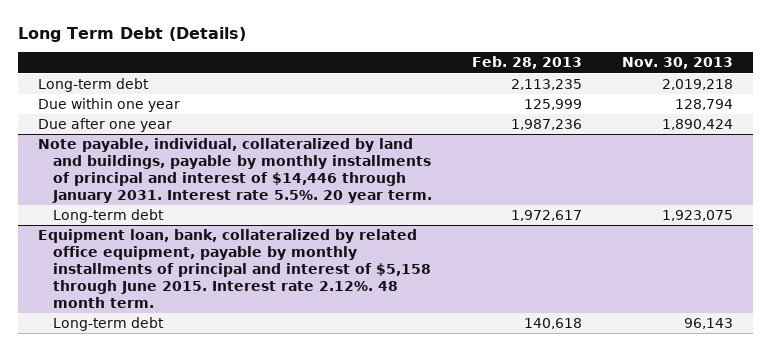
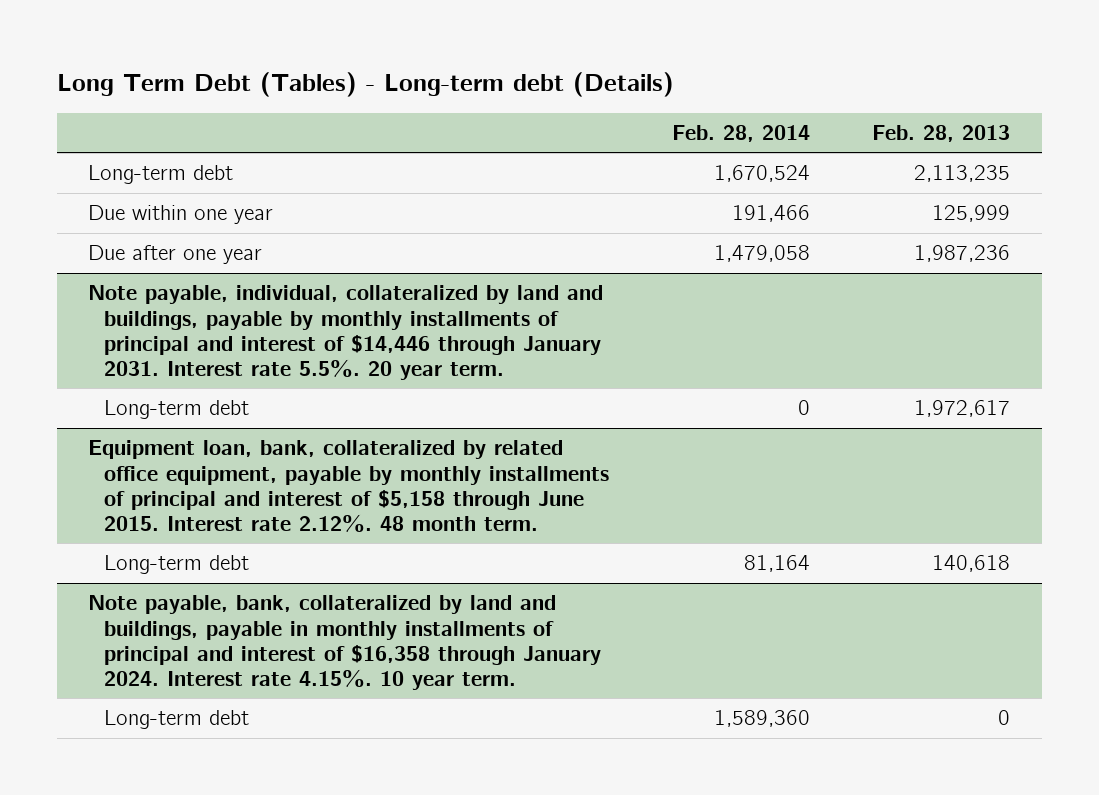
- Long Term Debt (Details)
+ Long Term Debt (Tables) - Long-term debt (Details)
- | Feb. 28, 2013 | Nov. 30, 2013
+ | Feb. 28, 2014 | Feb. 28, 2013
+ Note payable, bank, collateralized by land and buildings, payable in monthly installments of principal and interest of $16,358 through January 2024. Interest rate 4.15%. 10 year term.
+ Long-term debt | 1,589,360 | 0

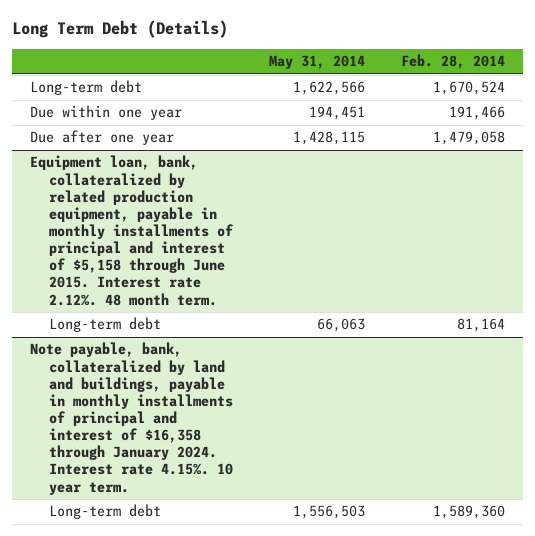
- Long Term Debt (Tables) - Long-term debt (Details)
+ Long Term Debt (Details)
- | Feb. 28, 2014 | Feb. 28, 2013
+ | May 31, 2014 | Feb. 28, 2014
- Note payable, individual, collateralized by land and buildings, payable by monthly installments of principal and interest of $14,446 through January 2031. Interest rate 5.5%. 20 year term.
- Long-term debt | 0 | 1,972,617
- Equipment loan, bank, collateralized by related office equipment, payable by monthly installments of principal and interest of $5,158 through June 2015. Interest rate 2.12%. 48 month term.
+ Equipment loan, bank, collateralized by related production equipment, payable in monthly installments of principal and interest of $5,158 through June 2015. Interest rate 2.12%. 48 month term.

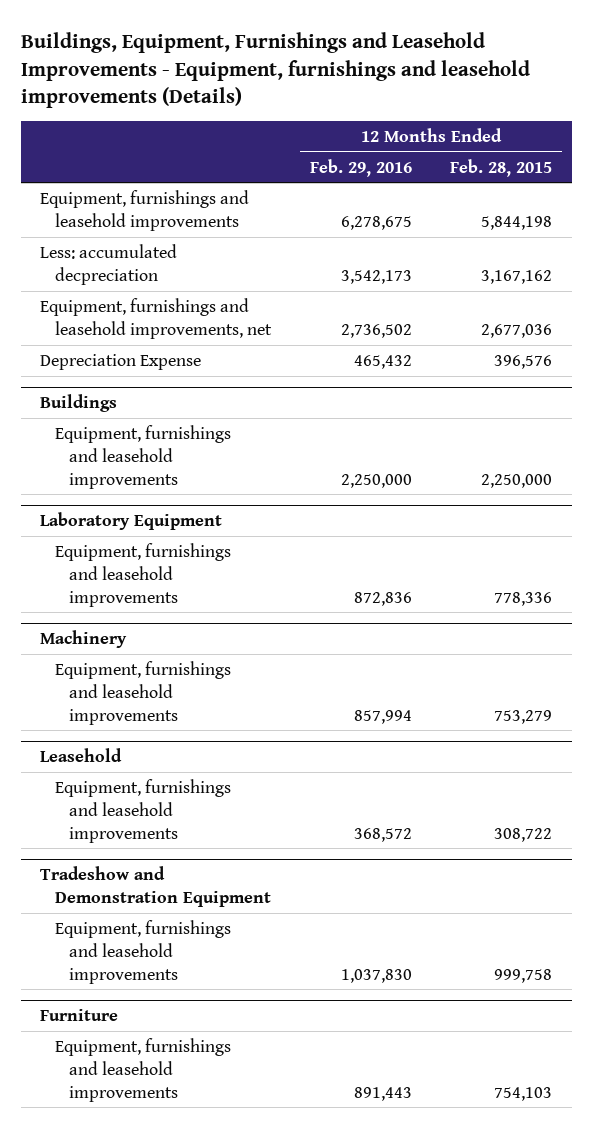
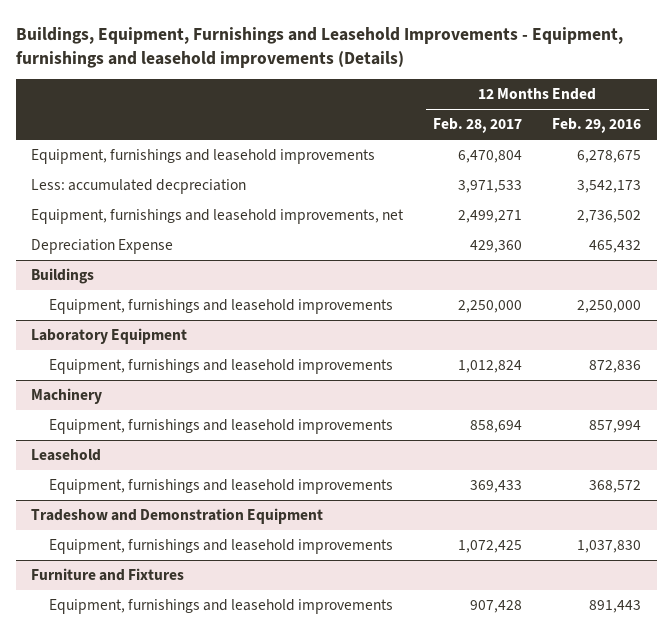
- | 12 Months Ended Feb. 29, 2016 | 12 Months Ended Feb. 28, 2015
+ | 12 Months Ended Feb. 28, 2017 | 12 Months Ended Feb. 29, 2016
- Furniture
+ Furniture and Fixtures

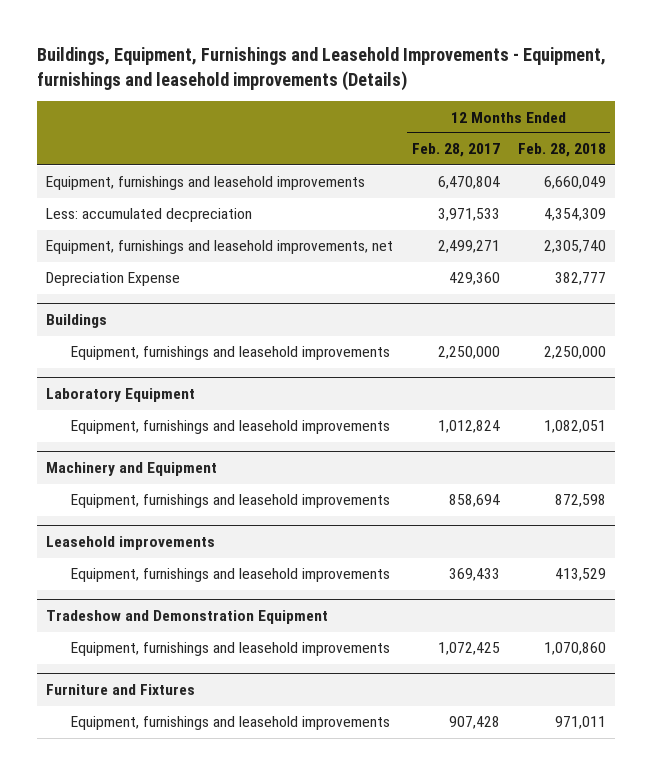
- | 12 Months Ended Feb. 28, 2017 | 12 Months Ended Feb. 29, 2016
+ | 12 Months Ended Feb. 28, 2017 | 12 Months Ended Feb. 28, 2018
- Machinery
+ Machinery and Equipment
- Leasehold
+ Leasehold improvements

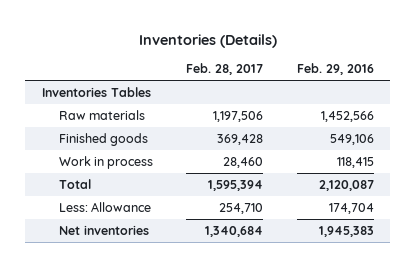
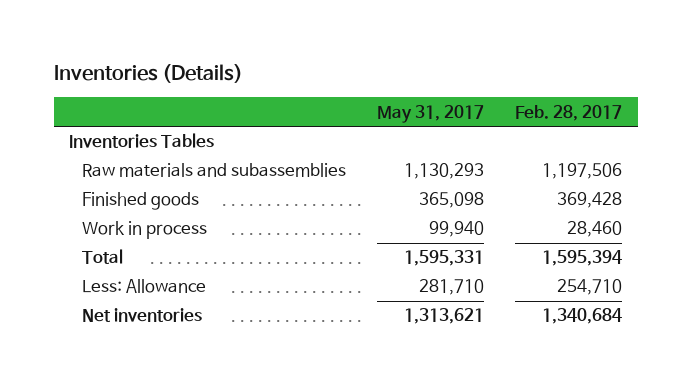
- | Feb. 28, 2017 | Feb. 29, 2016
+ | May 31, 2017 | Feb. 28, 2017
- Raw materials | 1,197,506 | 1,452,566
+ Raw materials and subassemblies | 1,130,293 | 1,197,506

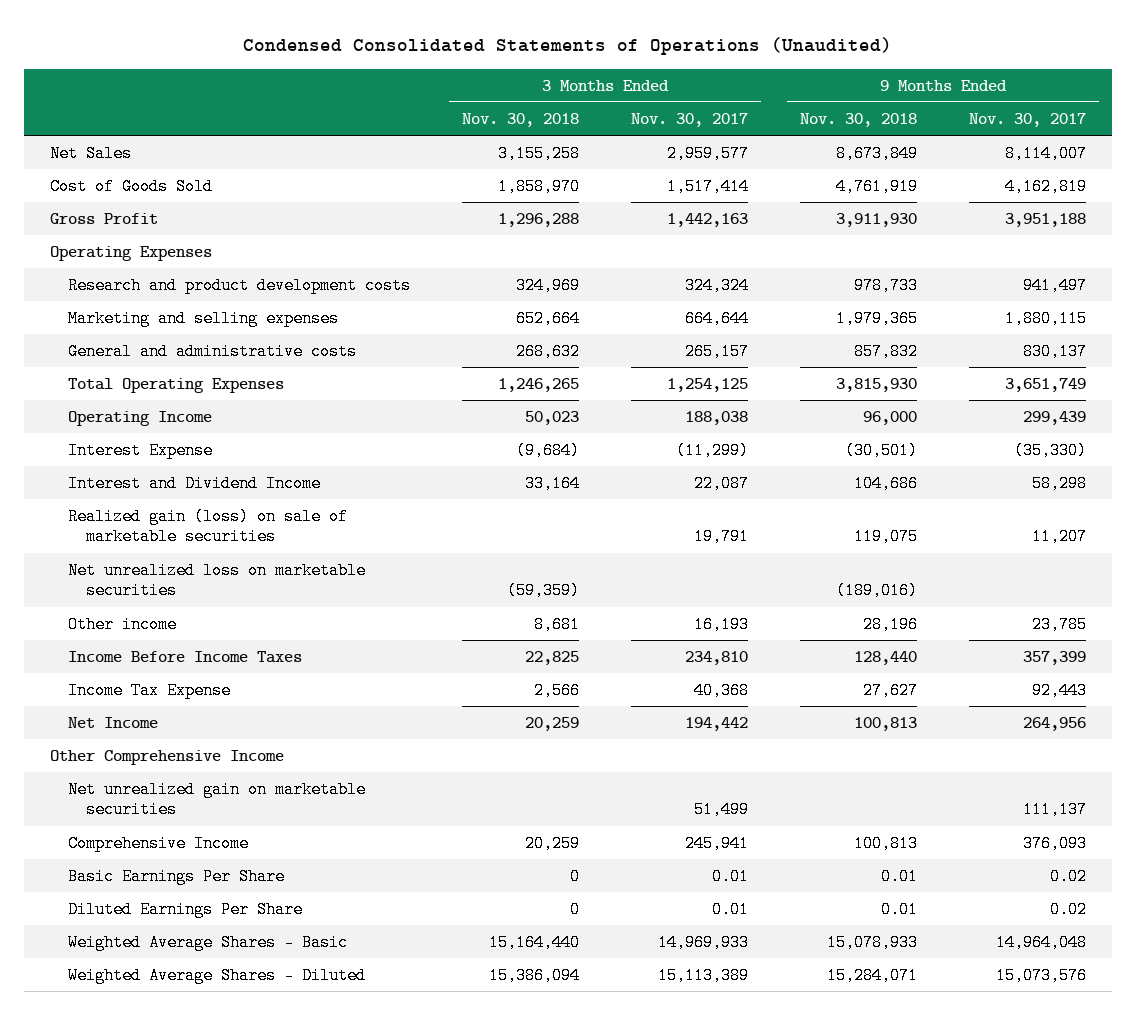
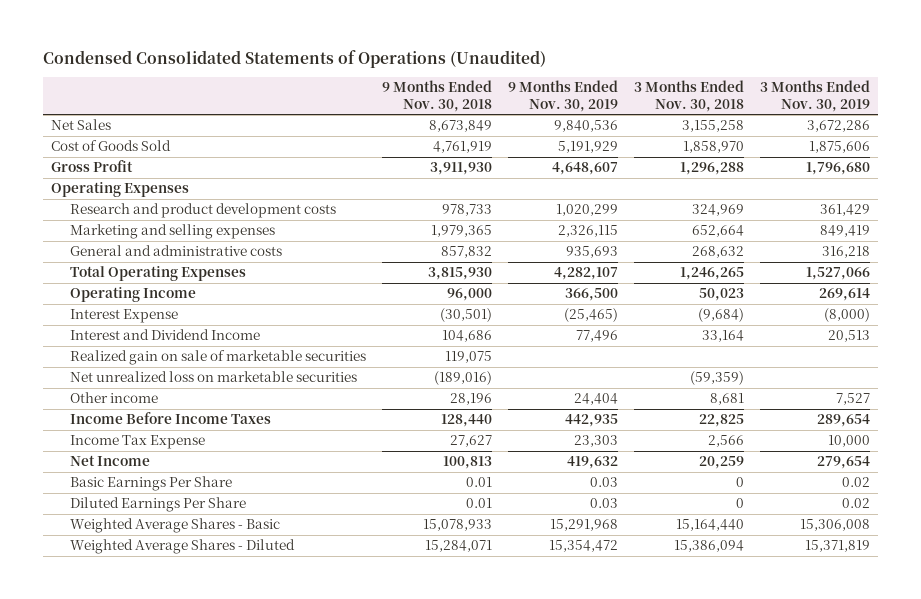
- | 3 Months Ended Nov. 30, 2018 | 3 Months Ended Nov. 30, 2017 | 9 Months Ended Nov. 30, 2018 | 9 Months Ended Nov. 30, 2017
+ | 9 Months Ended Nov. 30, 2018 | 9 Months Ended Nov. 30, 2019 | 3 Months Ended Nov. 30, 2018 | 3 Months Ended Nov. 30, 2019
- Realized gain (loss) on sale of marketable securities | | 19,791 | 119,075 | 11,207
+ Realized gain on sale of marketable securities | 119,075 | | |
- Other Comprehensive Income
- Net unrealized gain on marketable securities | | 51,499 | | 111,137
- Comprehensive Income | 20,259 | 245,941 | 100,813 | 376,093

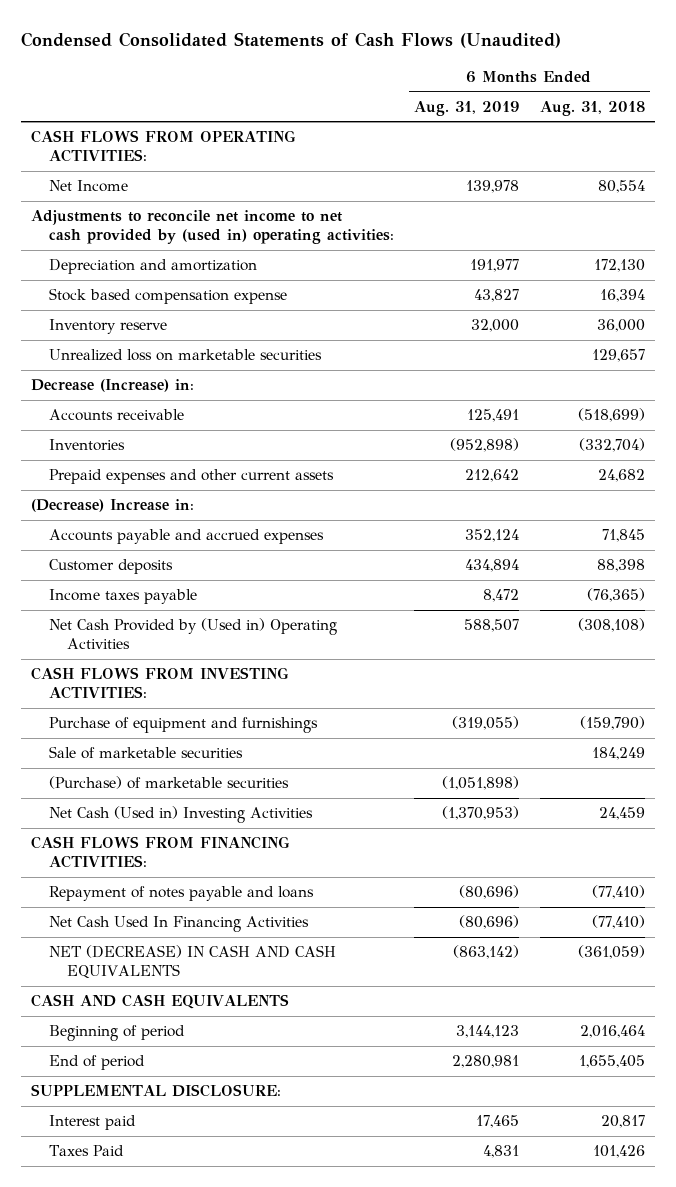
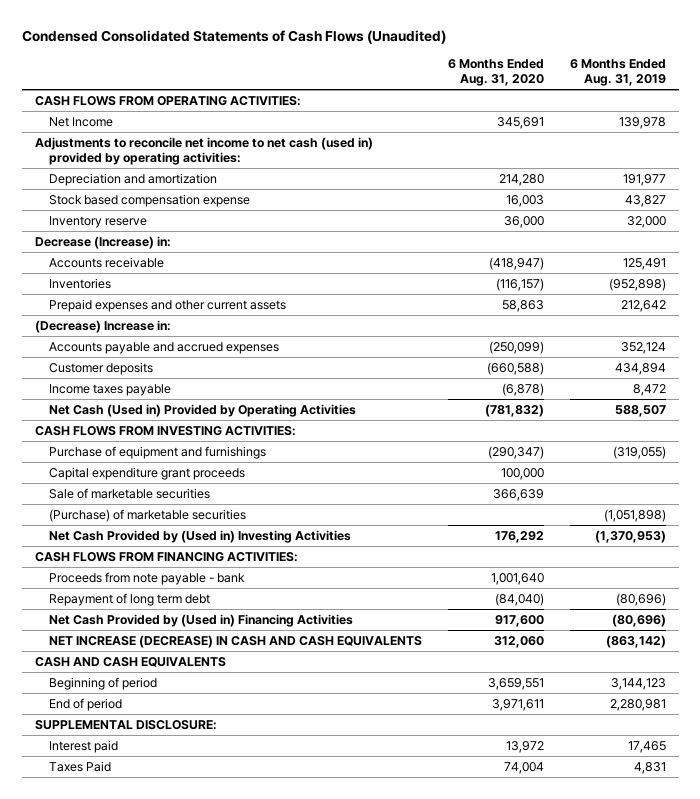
- | 6 Months Ended Aug. 31, 2019 | 6 Months Ended Aug. 31, 2018
+ | 6 Months Ended Aug. 31, 2020 | 6 Months Ended Aug. 31, 2019
- Adjustments to reconcile net income to net cash provided by (used in) operating activities:
+ Adjustments to reconcile net income to net cash (used in) provided by operating activities:
- Unrealized loss on marketable securities | | 129,657
- Net Cash Provided by (Used in) Operating Activities | 588,507 | (308,108)
+ Net Cash (Used in) Provided by Operating Activities | (781,832) | 588,507
+ Capital expenditure grant proceeds | 100,000 |
- Net Cash (Used in) Investing Activities | (1,370,953) | 24,459
+ Net Cash Provided by (Used in) Investing Activities | 176,292 | (1,370,953)
- Repayment of notes payable and loans | (80,696) | (77,410)
- Net Cash Used In Financing Activities | (80,696) | (77,410)
- NET (DECREASE) IN CASH AND CASH EQUIVALENTS | (863,142) | (361,059)
+ Proceeds from note payable - bank | 1,001,640 |
+ Repayment of long term debt | (84,040) | (80,696)
+ Net Cash Provided by (Used in) Financing Activities | 917,600 | (80,696)
+ NET INCREASE (DECREASE) IN CASH AND CASH EQUIVALENTS | 312,060 | (863,142)

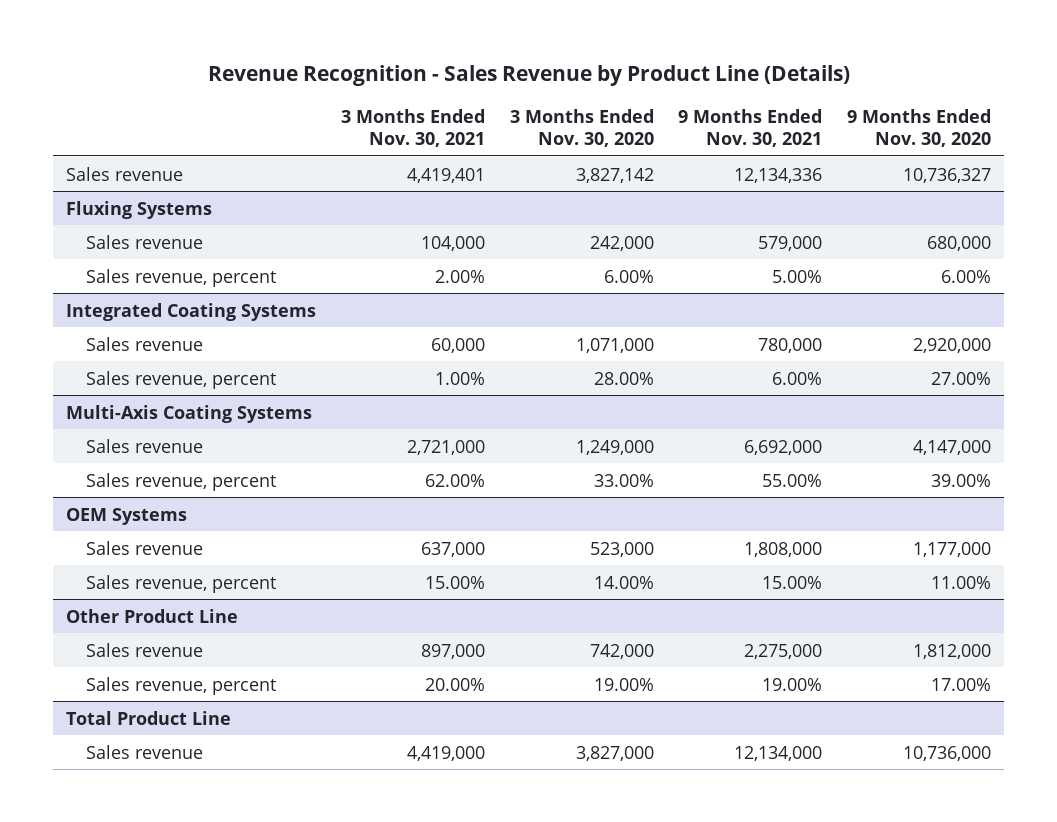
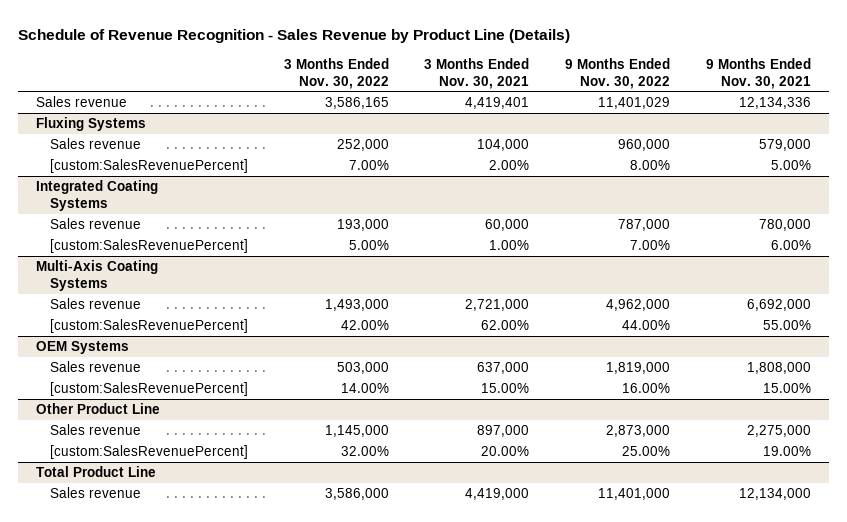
- Revenue Recognition - Sales Revenue by Product Line (Details)
+ Schedule of Revenue Recognition - Sales Revenue by Product Line (Details)
- | 3 Months Ended Nov. 30, 2021 | 3 Months Ended Nov. 30, 2020 | 9 Months Ended Nov. 30, 2021 | 9 Months Ended Nov. 30, 2020
+ | 3 Months Ended Nov. 30, 2022 | 3 Months Ended Nov. 30, 2021 | 9 Months Ended Nov. 30, 2022 | 9 Months Ended Nov. 30, 2021
@ Fluxing Systems
- Sales revenue, percent | 2.00% | 6.00% | 5.00% | 6.00%
+ [custom:SalesRevenuePercent] | 7.00% | 2.00% | 8.00% | 5.00%
@ Integrated Coating Systems
- Sales revenue, percent | 1.00% | 28.00% | 6.00% | 27.00%
+ [custom:SalesRevenuePercent] | 5.00% | 1.00% | 7.00% | 6.00%
@ Multi-Axis Coating Systems
- Sales revenue, percent | 62.00% | 33.00% | 55.00% | 39.00%
+ [custom:SalesRevenuePercent] | 42.00% | 62.00% | 44.00% | 55.00%
@ OEM Systems
- Sales revenue, percent | 15.00% | 14.00% | 15.00% | 11.00%
+ [custom:SalesRevenuePercent] | 14.00% | 15.00% | 16.00% | 15.00%
@ Other Product Line
- Sales revenue, percent | 20.00% | 19.00% | 19.00% | 17.00%
+ [custom:SalesRevenuePercent] | 32.00% | 20.00% | 25.00% | 19.00%

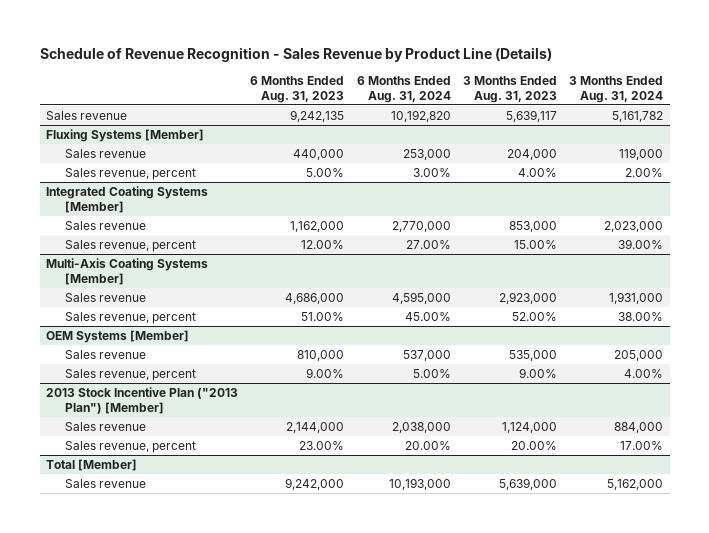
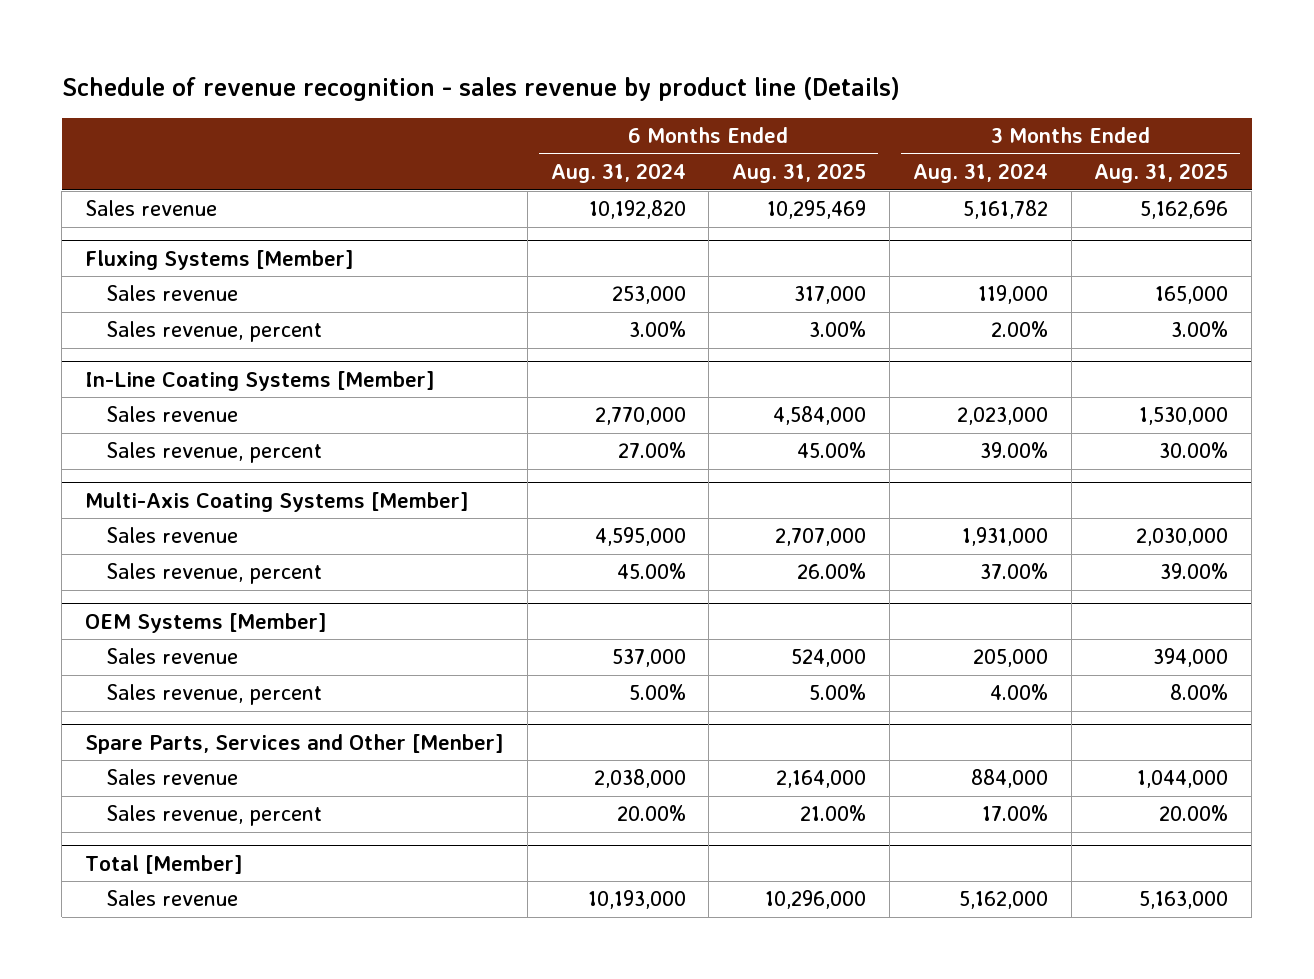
- Schedule of Revenue Recognition - Sales Revenue by Product Line (Details)
+ Schedule of revenue recognition - sales revenue by product line (Details)
- | 6 Months Ended Aug. 31, 2023 | 6 Months Ended Aug. 31, 2024 | 3 Months Ended Aug. 31, 2023 | 3 Months Ended Aug. 31, 2024
+ | 6 Months Ended Aug. 31, 2024 | 6 Months Ended Aug. 31, 2025 | 3 Months Ended Aug. 31, 2024 | 3 Months Ended Aug. 31, 2025
- Integrated Coating Systems [Member]
+ In-Line Coating Systems [Member]
@ Multi-Axis Coating Systems [Member]
- Sales revenue, percent | 51.00% | 45.00% | 52.00% | 38.00%
+ Sales revenue, percent | 45.00% | 26.00% | 37.00% | 39.00%
- 2013 Stock Incentive Plan ("2013 Plan") [Member]
+ Spare Parts, Services and Other [Menber]

